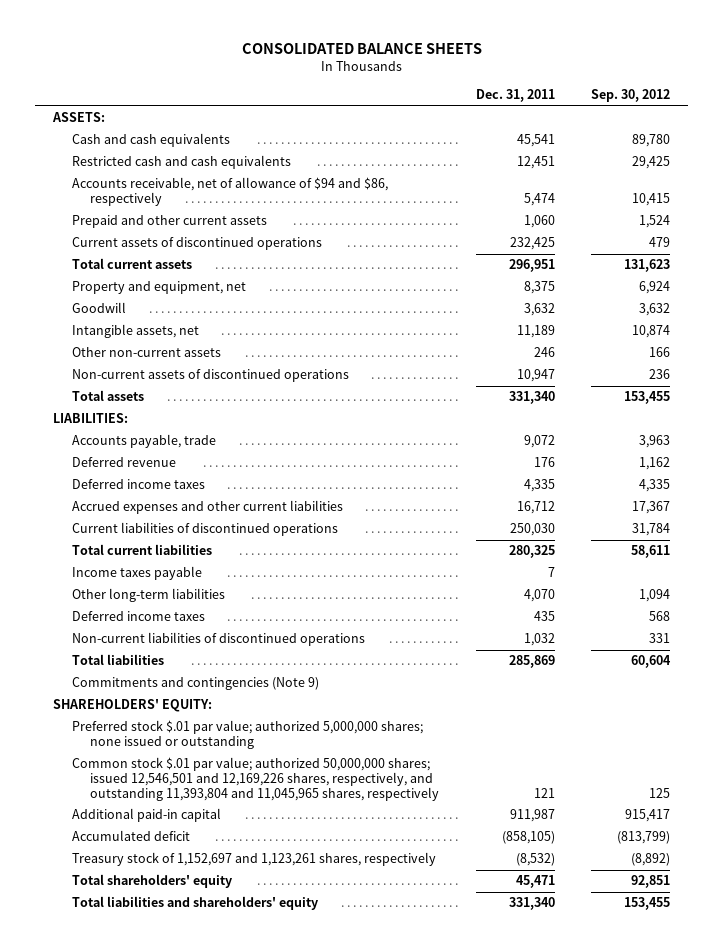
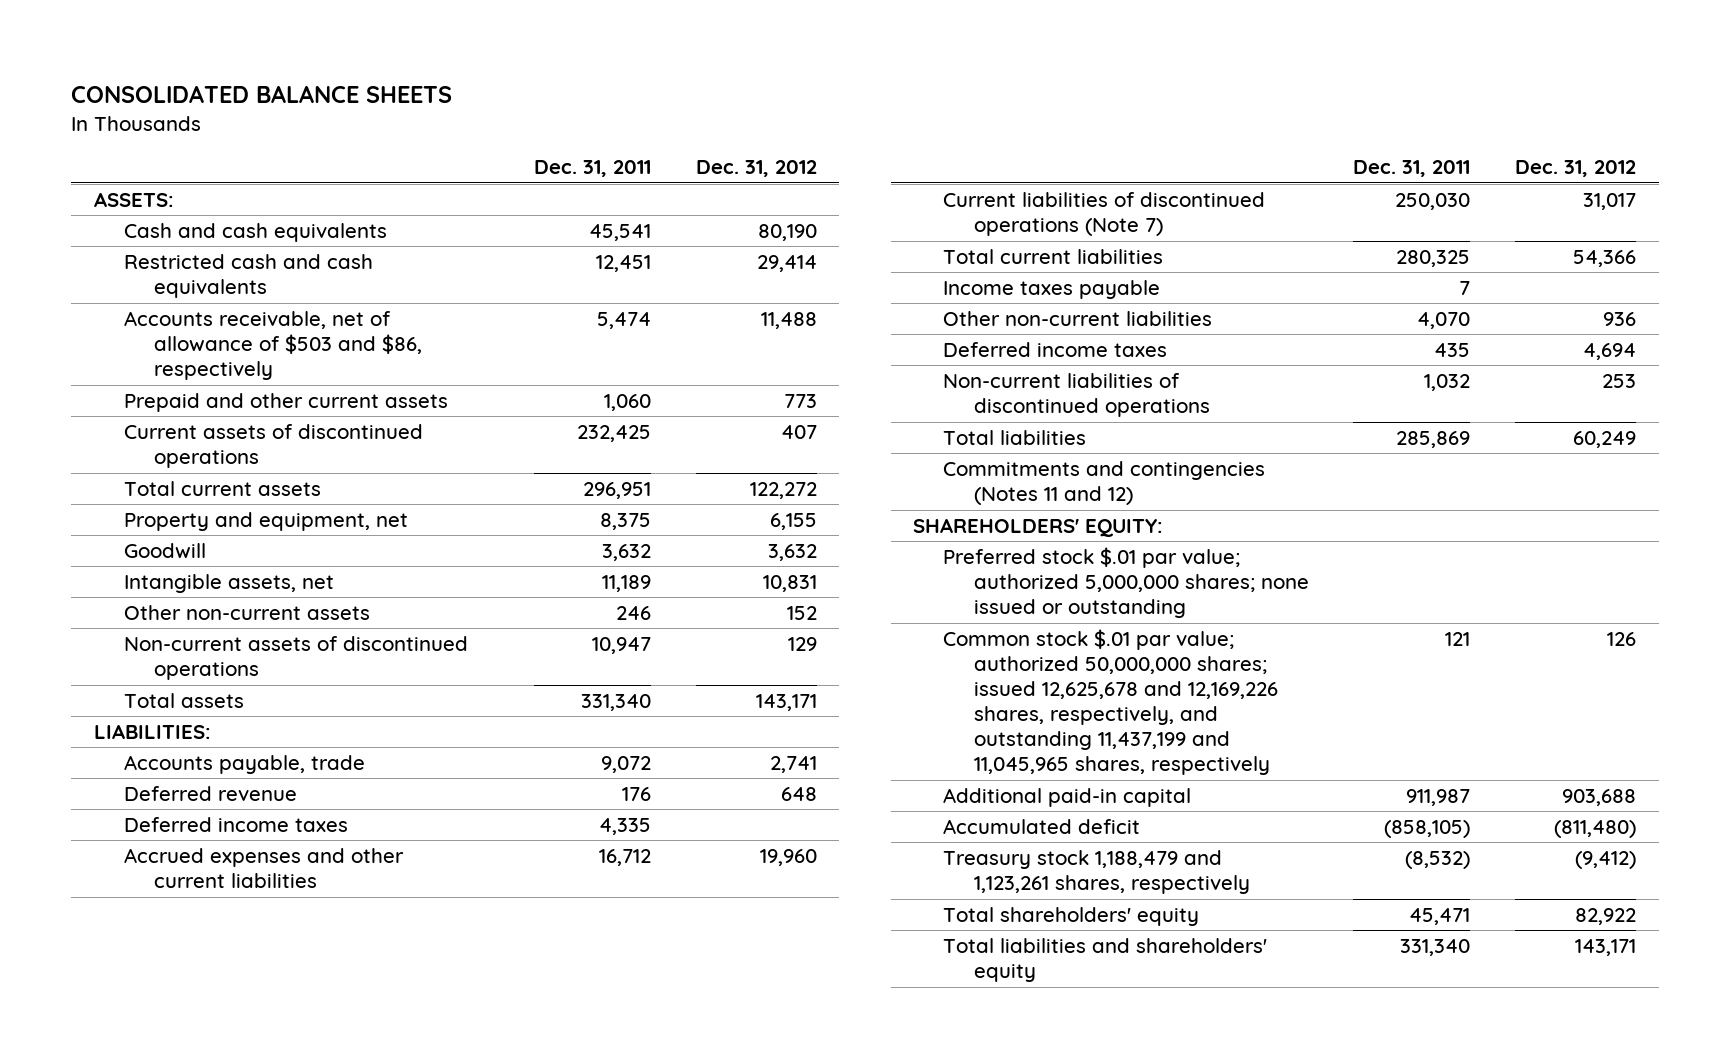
- | Dec. 31, 2011 | Sep. 30, 2012
+ | Dec. 31, 2011 | Dec. 31, 2012
- Accounts receivable, net of allowance of $94 and $86, respectively | 5,474 | 10,415
+ Accounts receivable, net of allowance of $503 and $86, respectively | 5,474 | 11,488
- Current liabilities of discontinued operations | 250,030 | 31,784
+ Current liabilities of discontinued operations (Note 7) | 250,030 | 31,017
- Other long-term liabilities | 4,070 | 1,094
+ Other non-current liabilities | 4,070 | 936
- Commitments and contingencies (Note 9)
+ Commitments and contingencies (Notes 11 and 12)
- Common stock $.01 par value; authorized 50,000,000 shares; issued 12,546,501 and 12,169,226 shares, respectively, and outstanding 11,393,804 and 11,045,965 shares, respectively | 121 | 125
+ Common stock $.01 par value; authorized 50,000,000 shares; issued 12,625,678 and 12,169,226 shares, respectively, and outstanding 11,437,199 and 11,045,965 shares, respectively | 121 | 126
- Treasury stock of 1,152,697 and 1,123,261 shares, respectively | (8,532) | (8,892)
+ Treasury stock 1,188,479 and 1,123,261 shares, respectively | (8,532) | (9,412)

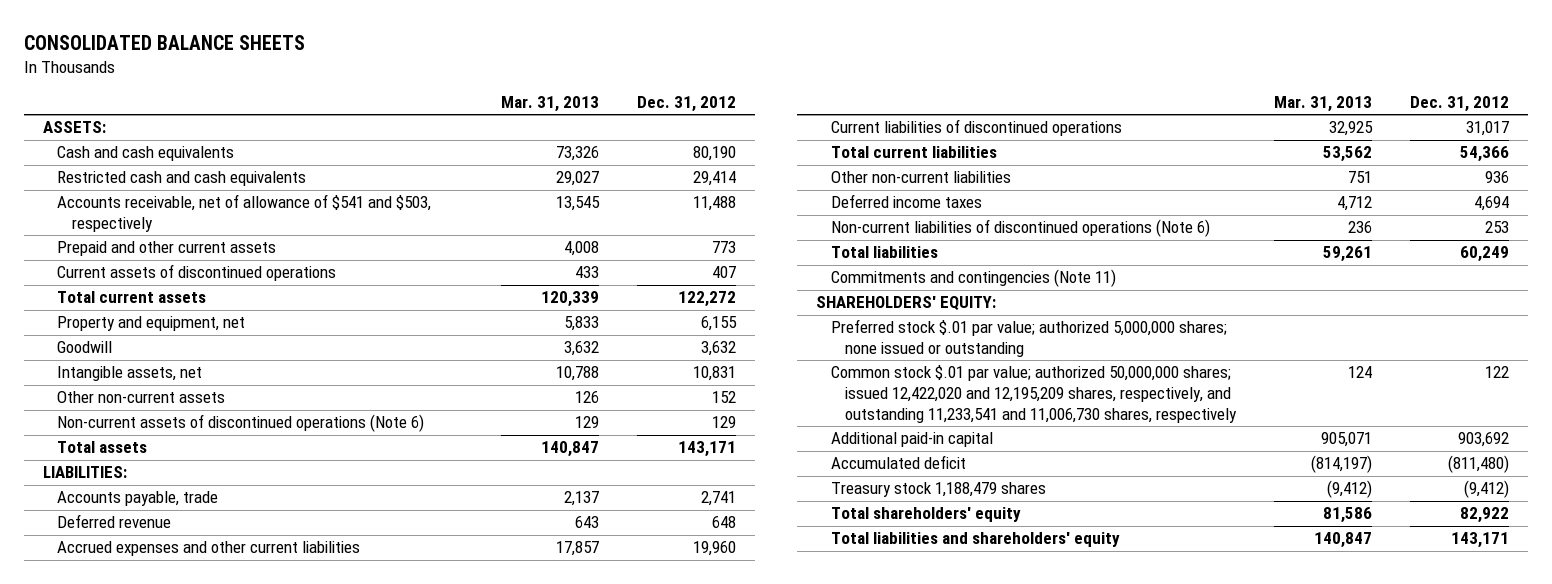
- | Dec. 31, 2011 | Dec. 31, 2012
+ | Mar. 31, 2013 | Dec. 31, 2012
- Accounts receivable, net of allowance of $503 and $86, respectively | 5,474 | 11,488
+ Accounts receivable, net of allowance of $541 and $503, respectively | 13,545 | 11,488
- Non-current assets of discontinued operations | 10,947 | 129
+ Non-current assets of discontinued operations (Note 6) | 129 | 129
- Deferred income taxes | 4,335 |
- Current liabilities of discontinued operations (Note 7) | 250,030 | 31,017
+ Current liabilities of discontinued operations | 32,925 | 31,017
- Income taxes payable | 7 |
- Non-current liabilities of discontinued operations | 1,032 | 253
+ Non-current liabilities of discontinued operations (Note 6) | 236 | 253
- Commitments and contingencies (Notes 11 and 12)
+ Commitments and contingencies (Note 11)
- Common stock $.01 par value; authorized 50,000,000 shares; issued 12,625,678 and 12,169,226 shares, respectively, and outstanding 11,437,199 and 11,045,965 shares, respectively | 121 | 126
- Additional paid-in capital | 911,987 | 903,688
+ Common stock $.01 par value; authorized 50,000,000 shares; issued 12,422,020 and 12,195,209 shares, respectively, and outstanding 11,233,541 and 11,006,730 shares, respectively | 124 | 122
+ Additional paid-in capital | 905,071 | 903,692
- Treasury stock 1,188,479 and 1,123,261 shares, respectively | (8,532) | (9,412)
+ Treasury stock 1,188,479 shares | (9,412) | (9,412)

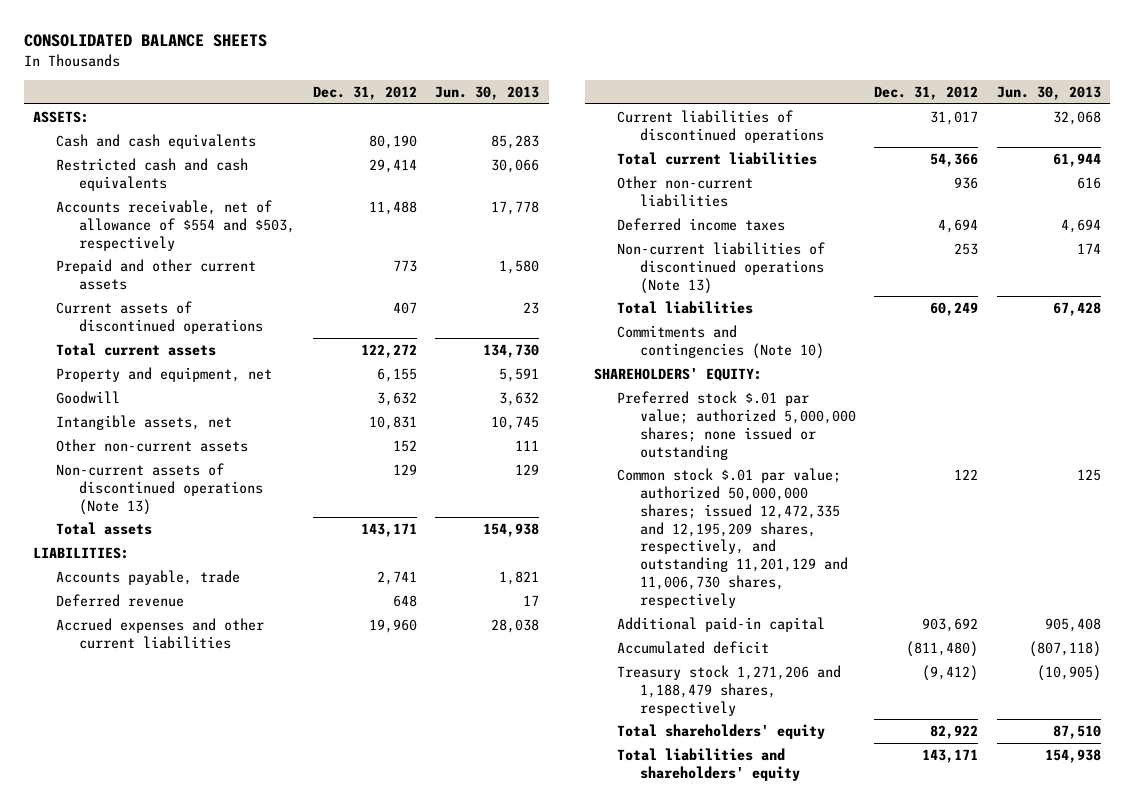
- | Mar. 31, 2013 | Dec. 31, 2012
+ | Dec. 31, 2012 | Jun. 30, 2013
- Accounts receivable, net of allowance of $541 and $503, respectively | 13,545 | 11,488
+ Accounts receivable, net of allowance of $554 and $503, respectively | 11,488 | 17,778
- Non-current assets of discontinued operations (Note 6) | 129 | 129
+ Non-current assets of discontinued operations (Note 13) | 129 | 129
- Non-current liabilities of discontinued operations (Note 6) | 236 | 253
+ Non-current liabilities of discontinued operations (Note 13) | 253 | 174
- Commitments and contingencies (Note 11)
+ Commitments and contingencies (Note 10)
- Common stock $.01 par value; authorized 50,000,000 shares; issued 12,422,020 and 12,195,209 shares, respectively, and outstanding 11,233,541 and 11,006,730 shares, respectively | 124 | 122
+ Common stock $.01 par value; authorized 50,000,000 shares; issued 12,472,335 and 12,195,209 shares, respectively, and outstanding 11,201,129 and 11,006,730 shares, respectively | 122 | 125
- Treasury stock 1,188,479 shares | (9,412) | (9,412)
+ Treasury stock 1,271,206 and 1,188,479 shares, respectively | (9,412) | (10,905)

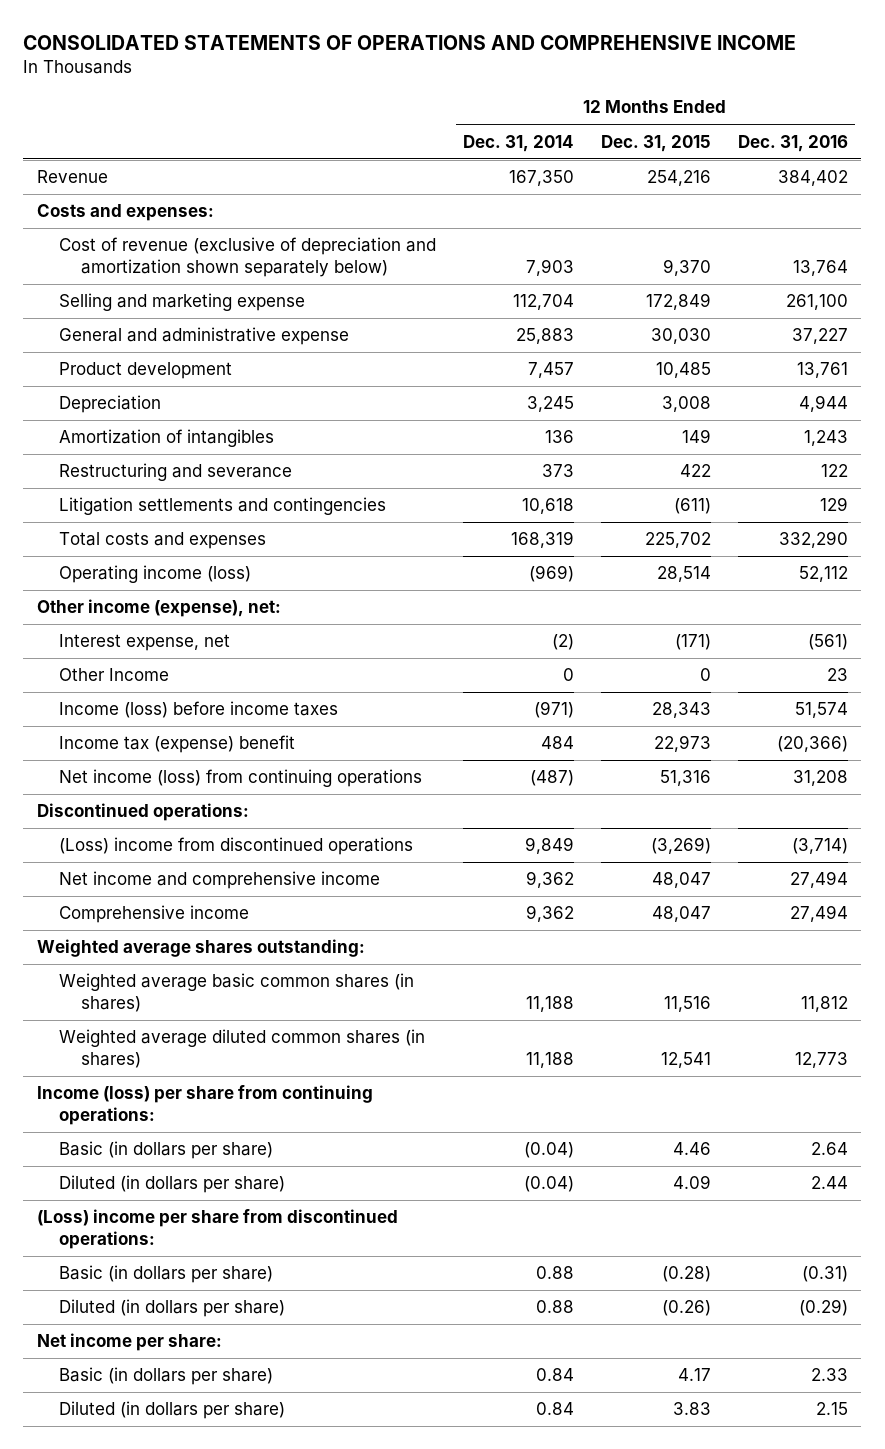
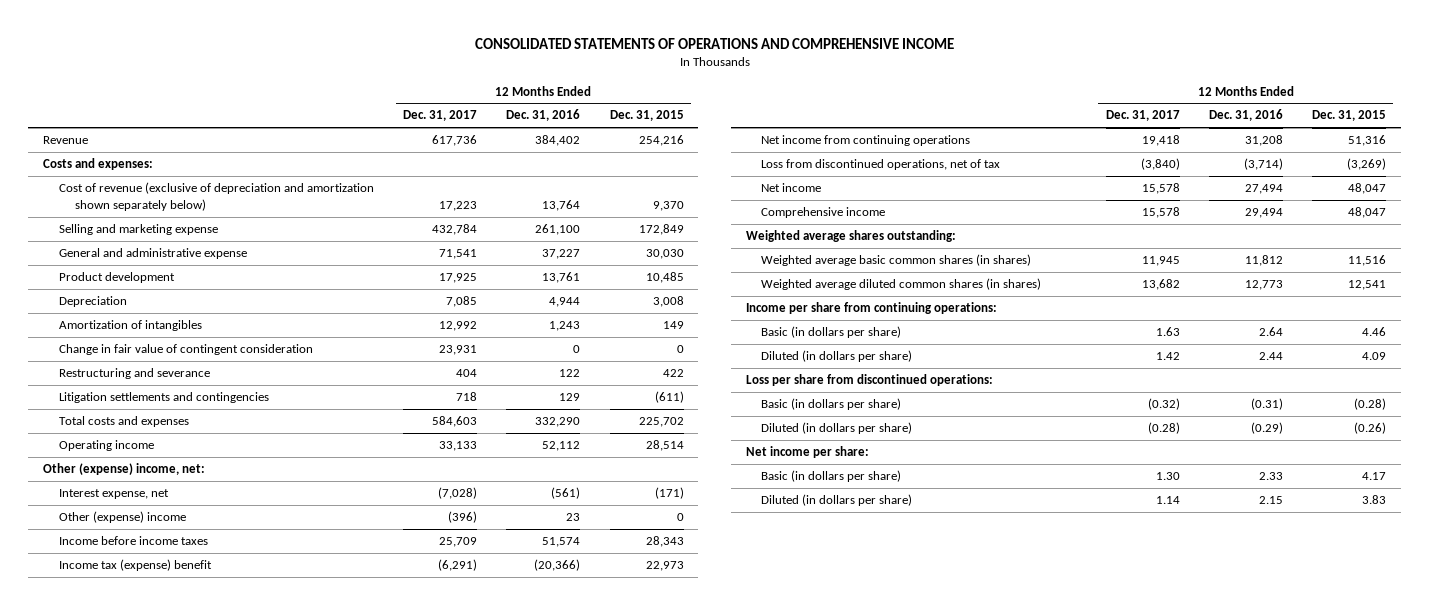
- | 12 Months Ended Dec. 31, 2014 | 12 Months Ended Dec. 31, 2015 | 12 Months Ended Dec. 31, 2016
+ | 12 Months Ended Dec. 31, 2017 | 12 Months Ended Dec. 31, 2016 | 12 Months Ended Dec. 31, 2015
+ Change in fair value of contingent consideration | 23,931 | 0 | 0
- Operating income (loss) | (969) | 28,514 | 52,112
- Other income (expense), net:
+ Operating income | 33,133 | 52,112 | 28,514
+ Other (expense) income, net:
- Other Income | 0 | 0 | 23
- Income (loss) before income taxes | (971) | 28,343 | 51,574
+ Other (expense) income | (396) | 23 | 0
+ Income before income taxes | 25,709 | 51,574 | 28,343
- Net income (loss) from continuing operations | (487) | 51,316 | 31,208
- Discontinued operations:
- (Loss) income from discontinued operations | 9,849 | (3,269) | (3,714)
- Net income and comprehensive income | 9,362 | 48,047 | 27,494
- Comprehensive income | 9,362 | 48,047 | 27,494
+ Net income from continuing operations | 19,418 | 31,208 | 51,316
+ Loss from discontinued operations, net of tax | (3,840) | (3,714) | (3,269)
+ Net income | 15,578 | 27,494 | 48,047
+ Comprehensive income | 15,578 | 29,494 | 48,047
- Income (loss) per share from continuing operations:
+ Income per share from continuing operations:
- (Loss) income per share from discontinued operations:
+ Loss per share from discontinued operations:

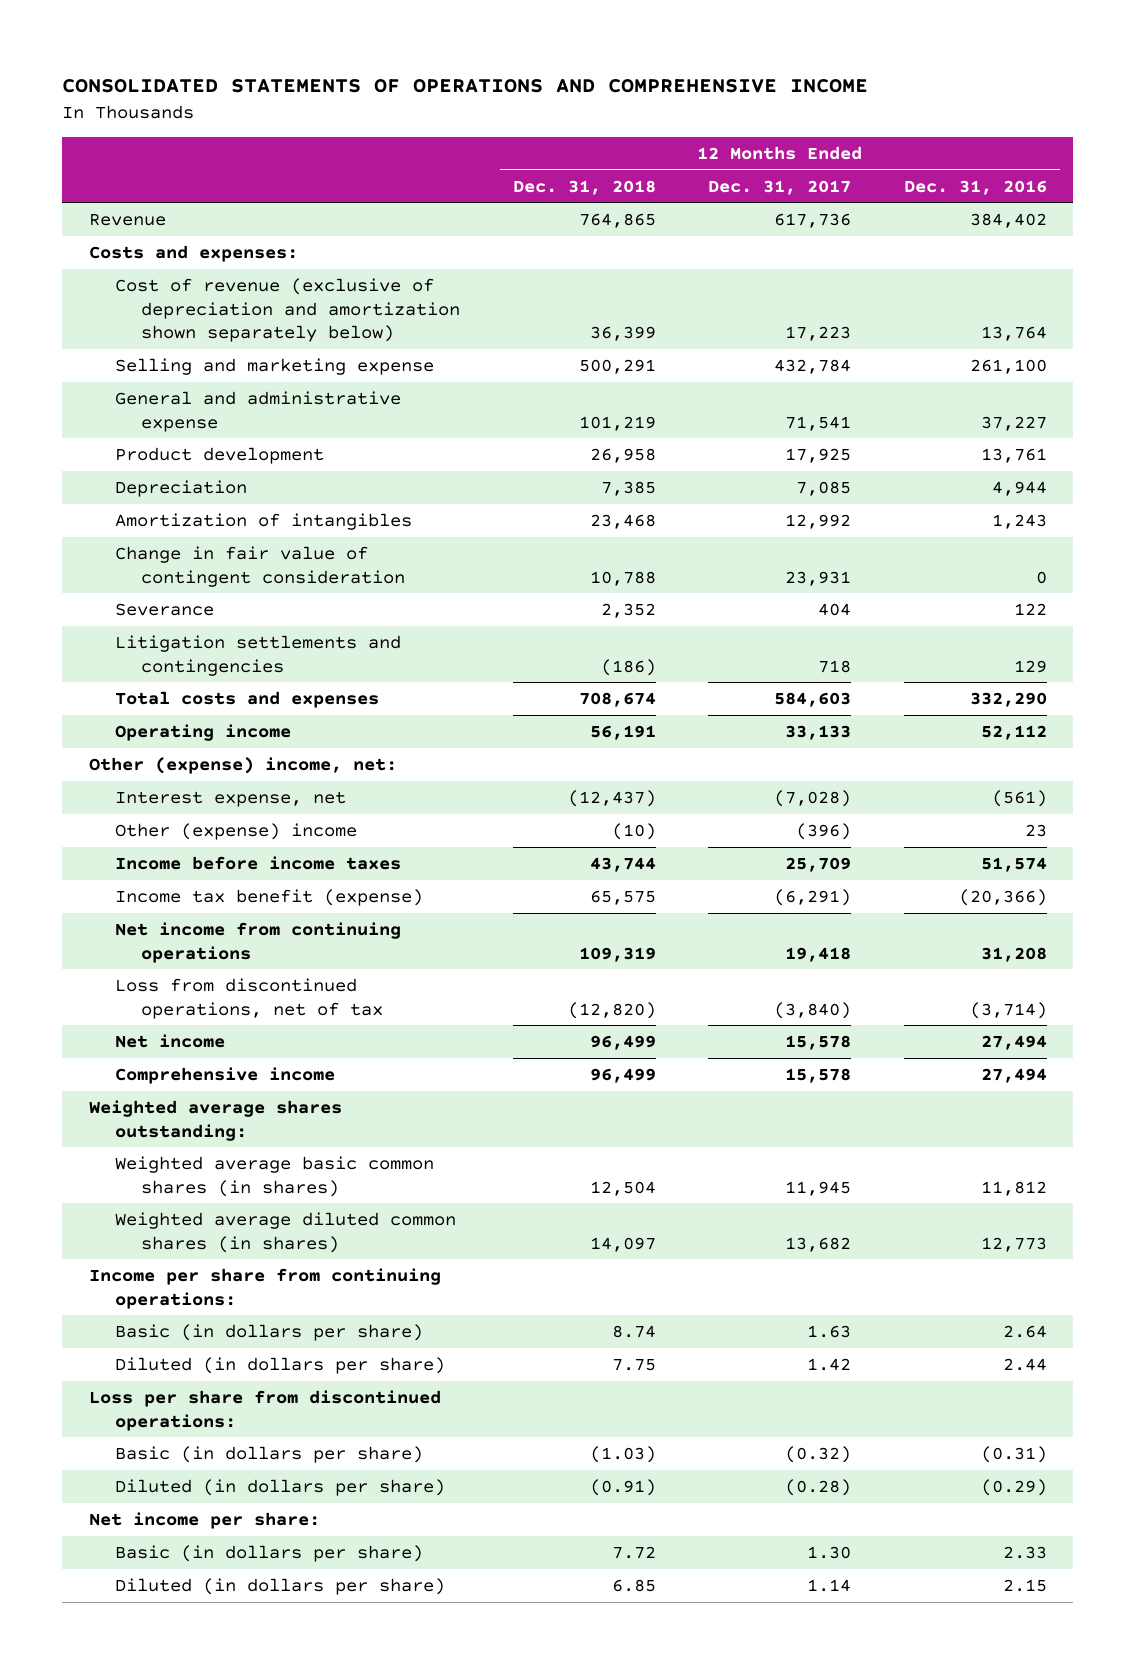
- | 12 Months Ended Dec. 31, 2017 | 12 Months Ended Dec. 31, 2016 | 12 Months Ended Dec. 31, 2015
+ | 12 Months Ended Dec. 31, 2018 | 12 Months Ended Dec. 31, 2017 | 12 Months Ended Dec. 31, 2016
- Restructuring and severance | 404 | 122 | 422
+ Severance | 2,352 | 404 | 122
- Income tax (expense) benefit | (6,291) | (20,366) | 22,973
+ Income tax benefit (expense) | 65,575 | (6,291) | (20,366)
- Comprehensive income | 15,578 | 29,494 | 48,047
+ Comprehensive income | 96,499 | 15,578 | 27,494

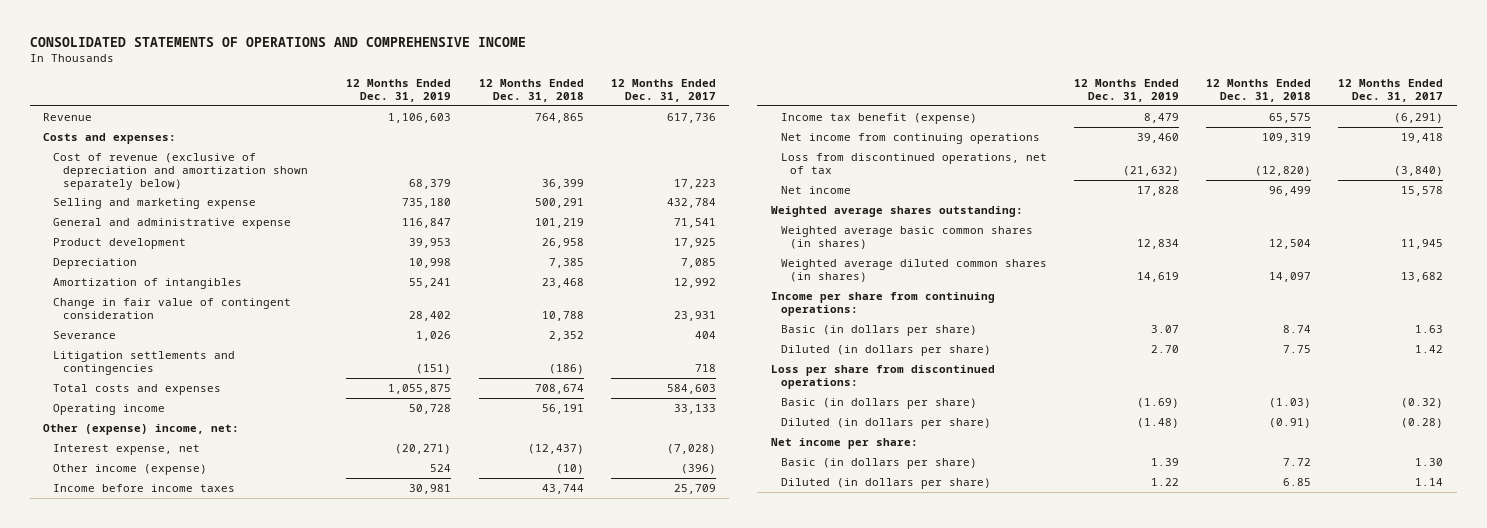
- | 12 Months Ended Dec. 31, 2018 | 12 Months Ended Dec. 31, 2017 | 12 Months Ended Dec. 31, 2016
+ | 12 Months Ended Dec. 31, 2019 | 12 Months Ended Dec. 31, 2018 | 12 Months Ended Dec. 31, 2017
- Other (expense) income | (10) | (396) | 23
+ Other income (expense) | 524 | (10) | (396)
- Comprehensive income | 96,499 | 15,578 | 27,494

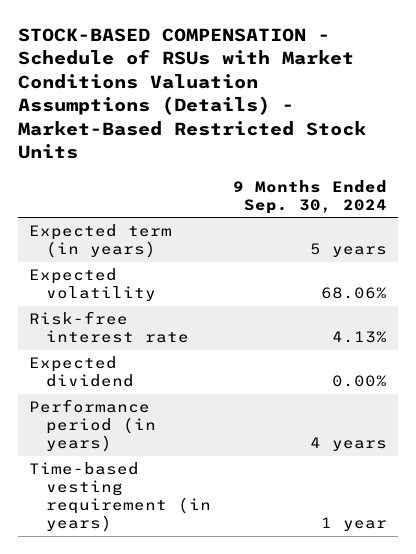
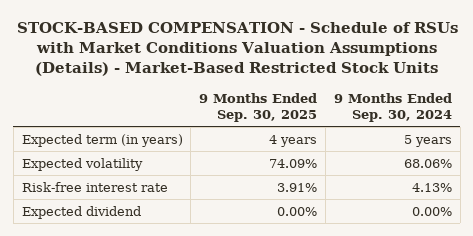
- | 9 Months Ended Sep. 30, 2024
+ | 9 Months Ended Sep. 30, 2025 | 9 Months Ended Sep. 30, 2024
- Performance period (in years) | 4 years
- Time-based vesting requirement (in years) | 1 year

